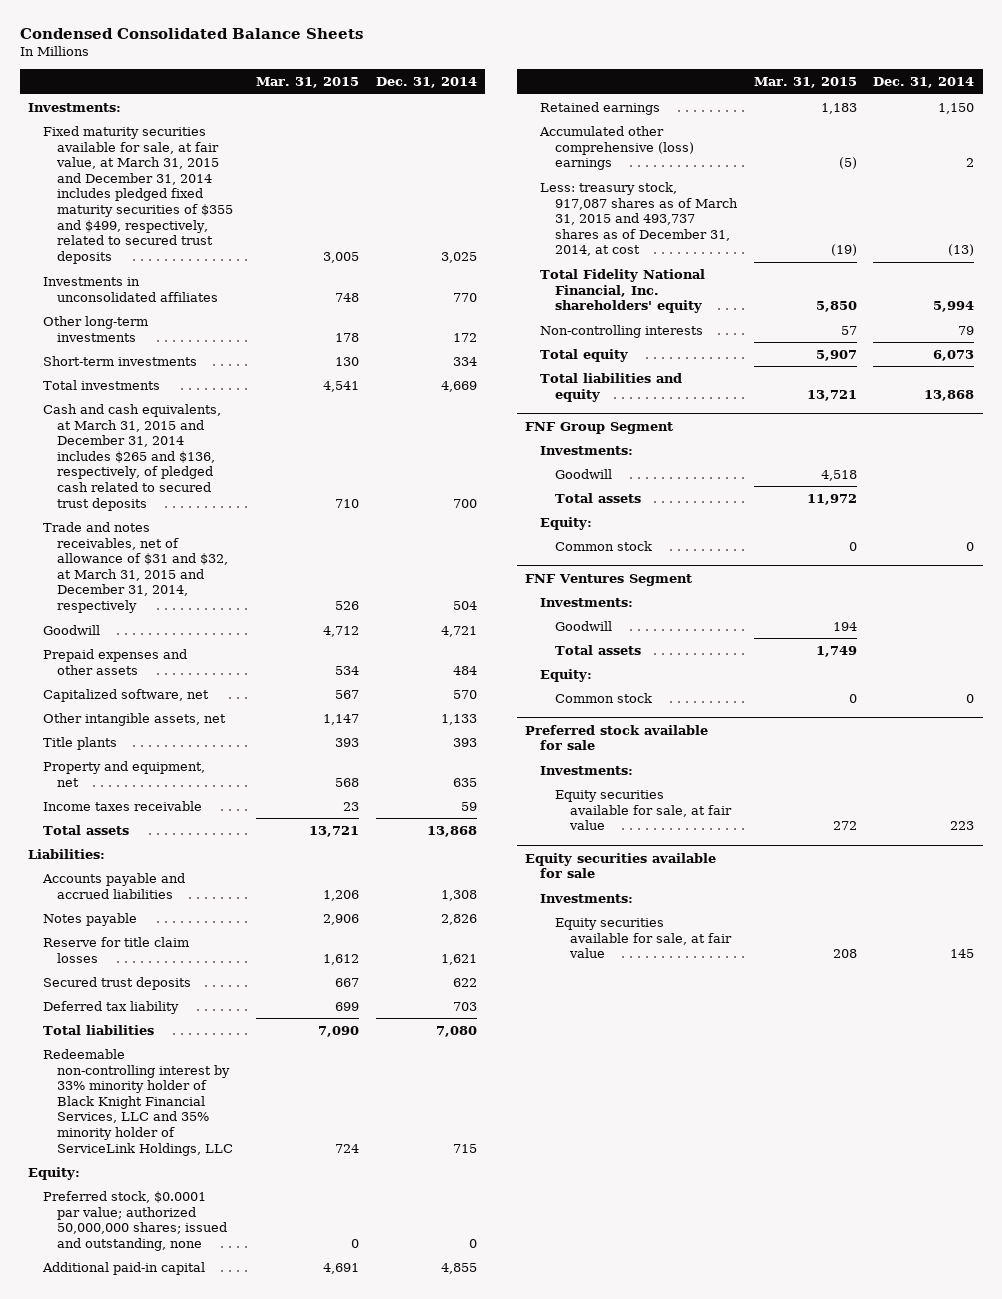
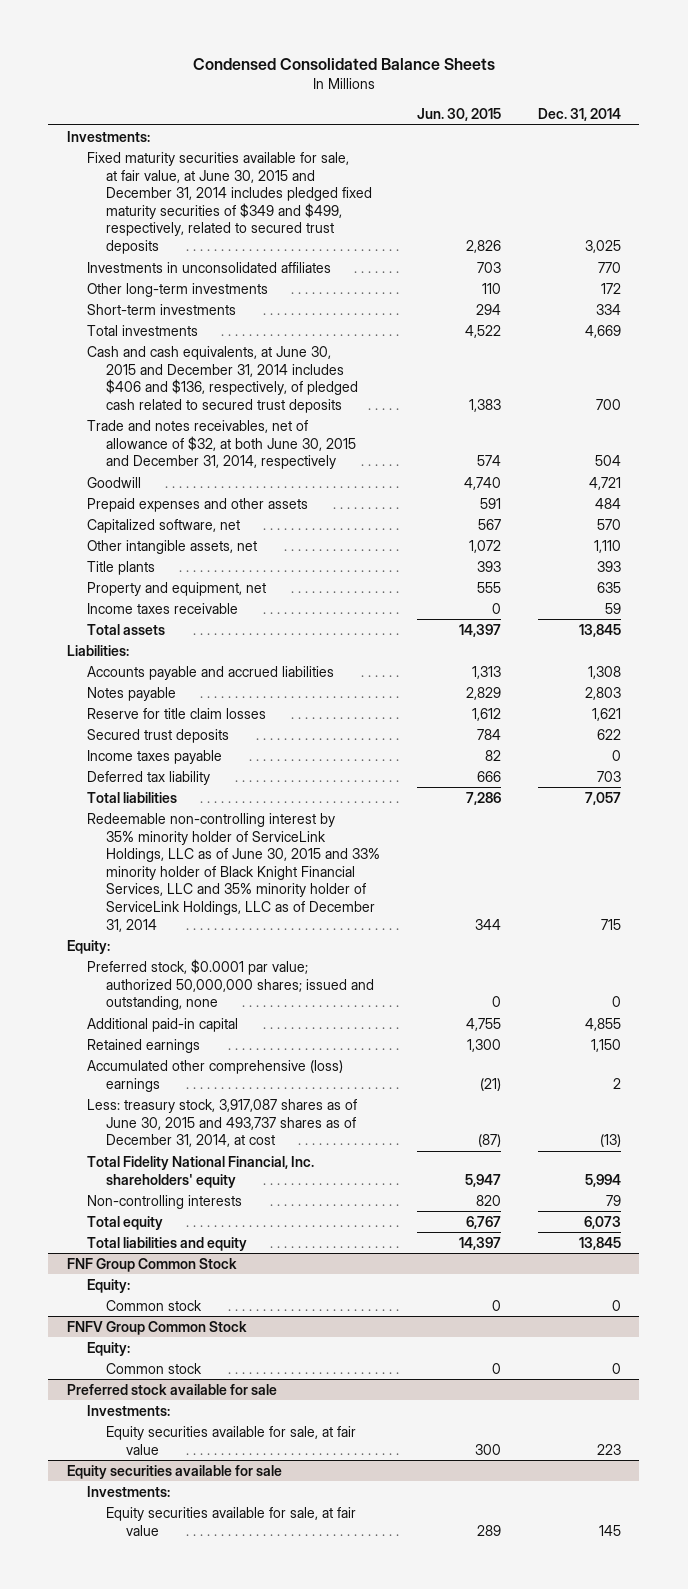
- | Mar. 31, 2015 | Dec. 31, 2014
+ | Jun. 30, 2015 | Dec. 31, 2014
- Fixed maturity securities available for sale, at fair value, at March 31, 2015 and December 31, 2014 includes pledged fixed maturity securities of $355 and $499, respectively, related to secured trust deposits | 3,005 | 3,025
+ Fixed maturity securities available for sale, at fair value, at June 30, 2015 and December 31, 2014 includes pledged fixed maturity securities of $349 and $499, respectively, related to secured trust deposits | 2,826 | 3,025
- Cash and cash equivalents, at March 31, 2015 and December 31, 2014 includes $265 and $136, respectively, of pledged cash related to secured trust deposits | 710 | 700
- Trade and notes receivables, net of allowance of $31 and $32, at March 31, 2015 and December 31, 2014, respectively | 526 | 504
+ Cash and cash equivalents, at June 30, 2015 and December 31, 2014 includes $406 and $136, respectively, of pledged cash related to secured trust deposits | 1,383 | 700
+ Trade and notes receivables, net of allowance of $32, at both June 30, 2015 and December 31, 2014, respectively | 574 | 504
- Other intangible assets, net | 1,147 | 1,133
+ Other intangible assets, net | 1,072 | 1,110
- Total assets | 13,721 | 13,868
+ Total assets | 14,397 | 13,845
- Notes payable | 2,906 | 2,826
+ Notes payable | 2,829 | 2,803
+ Income taxes payable | 82 | 0
- Total liabilities | 7,090 | 7,080
- Redeemable non-controlling interest by 33% minority holder of Black Knight Financial Services, LLC and 35% minority holder of ServiceLink Holdings, LLC | 724 | 715
+ Total liabilities | 7,286 | 7,057
+ Redeemable non-controlling interest by 35% minority holder of ServiceLink Holdings, LLC as of June 30, 2015 and 33% minority holder of Black Knight Financial Services, LLC and 35% minority holder of ServiceLink Holdings, LLC as of December 31, 2014 | 344 | 715
- Less: treasury stock, 917,087 shares as of March 31, 2015 and 493,737 shares as of December 31, 2014, at cost | (19) | (13)
+ Less: treasury stock, 3,917,087 shares as of June 30, 2015 and 493,737 shares as of December 31, 2014, at cost | (87) | (13)
- Total liabilities and equity | 13,721 | 13,868
- FNF Group Segment
- Investments:
- Goodwill | 4,518 |
- Total assets | 11,972 |
+ Total liabilities and equity | 14,397 | 13,845
+ FNF Group Common Stock
- FNF Ventures Segment
- Investments:
- Goodwill | 194 |
- Total assets | 1,749 |
+ FNFV Group Common Stock

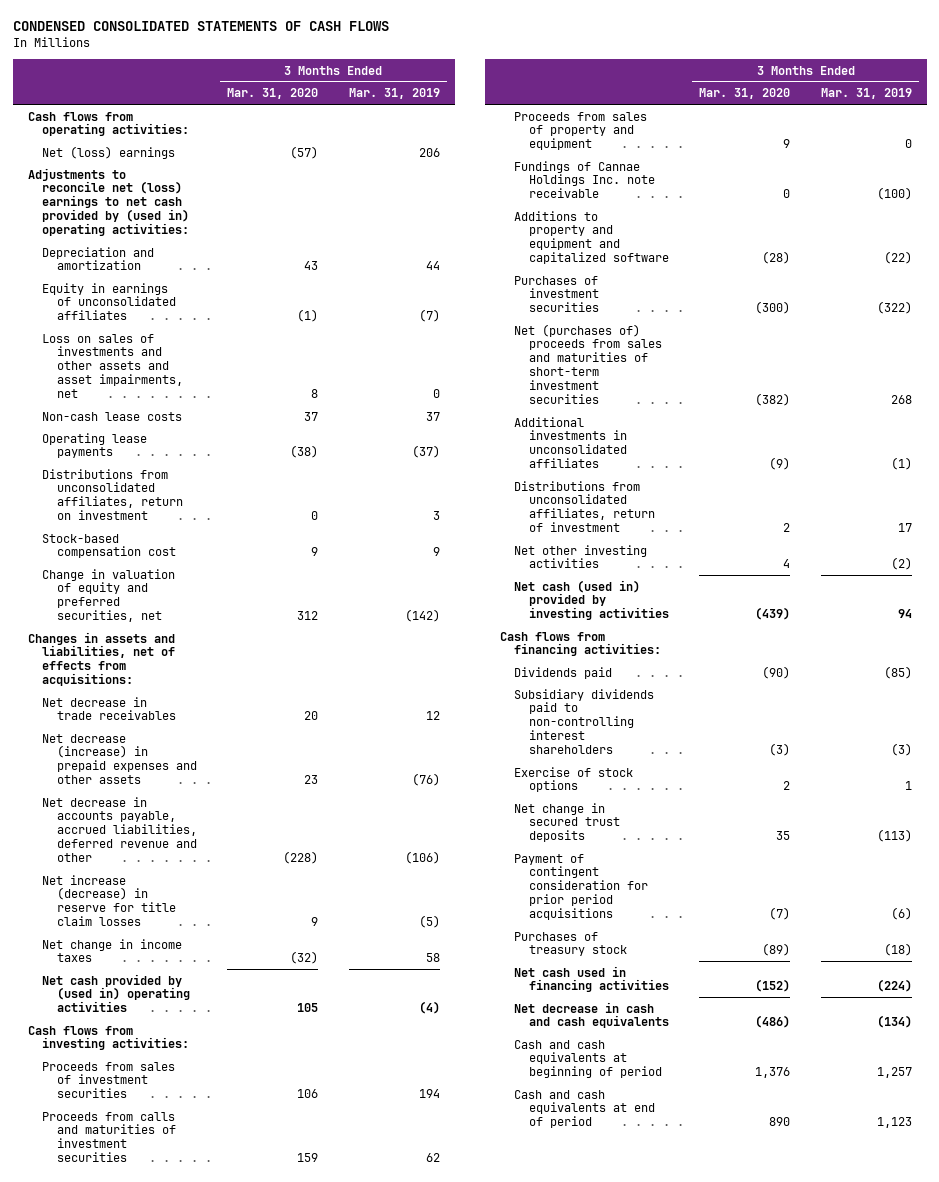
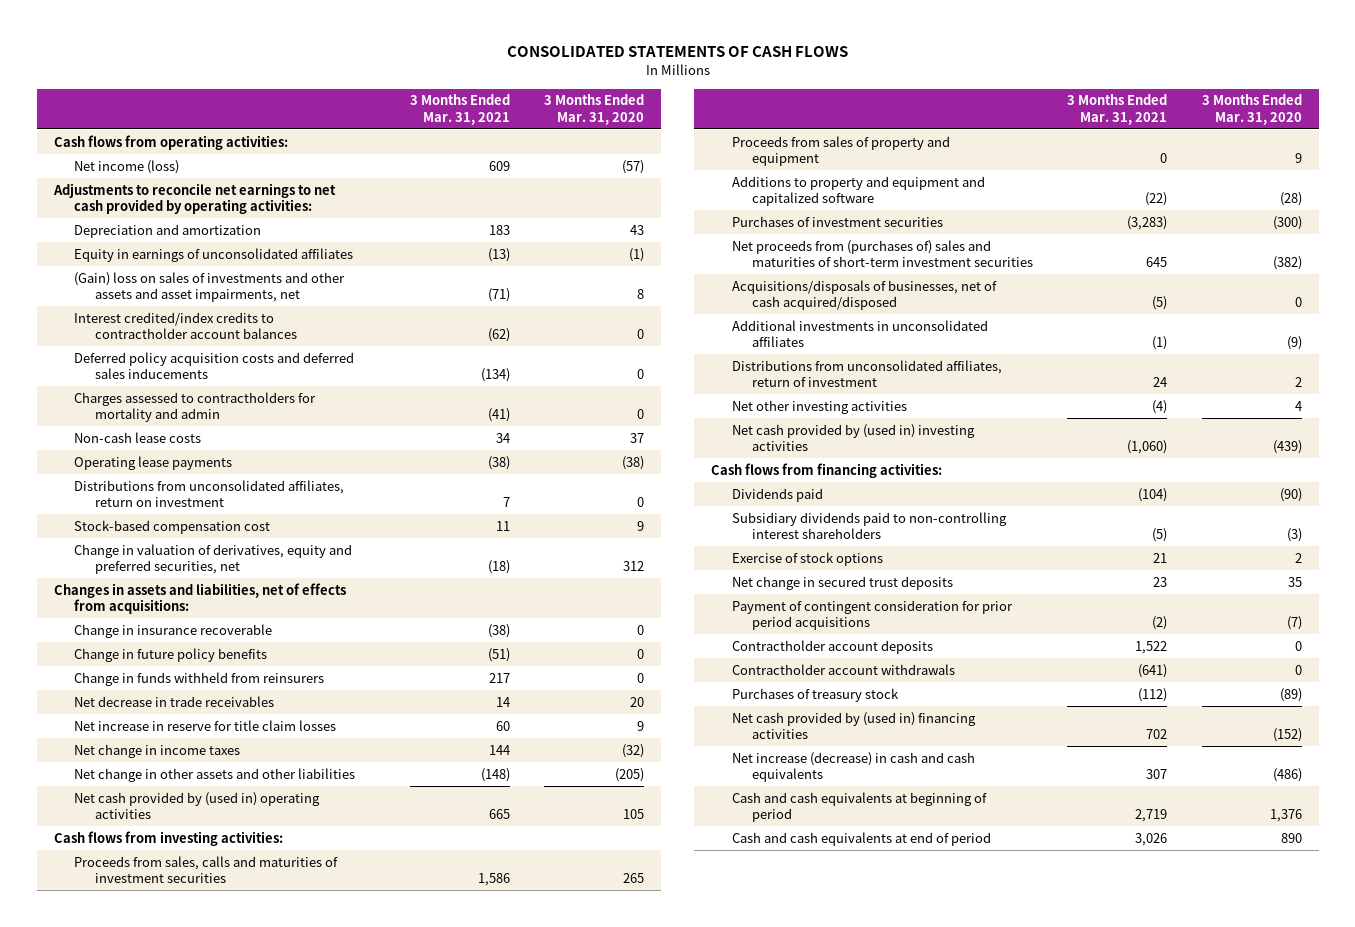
- CONDENSED CONSOLIDATED STATEMENTS OF CASH FLOWS
+ CONSOLIDATED STATEMENTS OF CASH FLOWS
- | 3 Months Ended Mar. 31, 2020 | 3 Months Ended Mar. 31, 2019
+ | 3 Months Ended Mar. 31, 2021 | 3 Months Ended Mar. 31, 2020
- Net (loss) earnings | (57) | 206
- Adjustments to reconcile net (loss) earnings to net cash provided by (used in) operating activities:
+ Net income (loss) | 609 | (57)
+ Adjustments to reconcile net earnings to net cash provided by operating activities:
- Loss on sales of investments and other assets and asset impairments, net | 8 | 0
+ (Gain) loss on sales of investments and other assets and asset impairments, net | (71) | 8
+ Interest credited/index credits to contractholder account balances | (62) | 0
+ Deferred policy acquisition costs and deferred sales inducements | (134) | 0
+ Charges assessed to contractholders for mortality and admin | (41) | 0
- Change in valuation of equity and preferred securities, net | 312 | (142)
+ Change in valuation of derivatives, equity and preferred securities, net | (18) | 312
+ Change in insurance recoverable | (38) | 0
+ Change in future policy benefits | (51) | 0
+ Change in funds withheld from reinsurers | 217 | 0
- Net decrease (increase) in prepaid expenses and other assets | 23 | (76)
- Net decrease in accounts payable, accrued liabilities, deferred revenue and other | (228) | (106)
- Net increase (decrease) in reserve for title claim losses | 9 | (5)
+ Net increase in reserve for title claim losses | 60 | 9
+ Net change in other assets and other liabilities | (148) | (205)
- Proceeds from sales of investment securities | 106 | 194
- Proceeds from calls and maturities of investment securities | 159 | 62
+ Proceeds from sales, calls and maturities of investment securities | 1,586 | 265
- Fundings of Cannae Holdings Inc. note receivable | 0 | (100)
- Net (purchases of) proceeds from sales and maturities of short-term investment securities | (382) | 268
+ Net proceeds from (purchases of) sales and maturities of short-term investment securities | 645 | (382)
+ Acquisitions/disposals of businesses, net of cash acquired/disposed | (5) | 0
- Net cash (used in) provided by investing activities | (439) | 94
+ Net cash provided by (used in) investing activities | (1,060) | (439)
+ Contractholder account deposits | 1,522 | 0
+ Contractholder account withdrawals | (641) | 0
- Net cash used in financing activities | (152) | (224)
- Net decrease in cash and cash equivalents | (486) | (134)
+ Net cash provided by (used in) financing activities | 702 | (152)
+ Net increase (decrease) in cash and cash equivalents | 307 | (486)

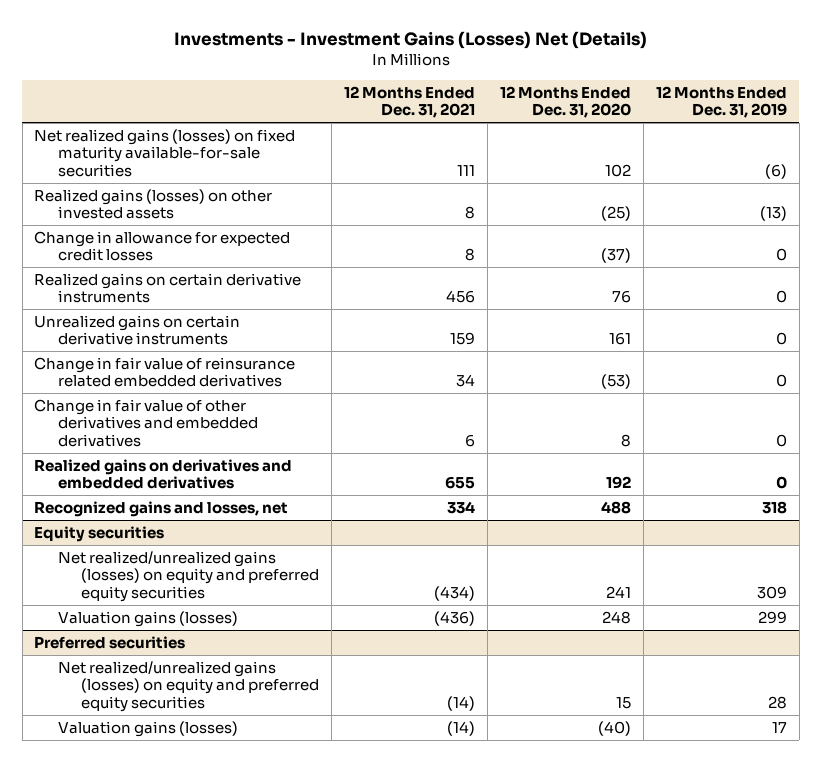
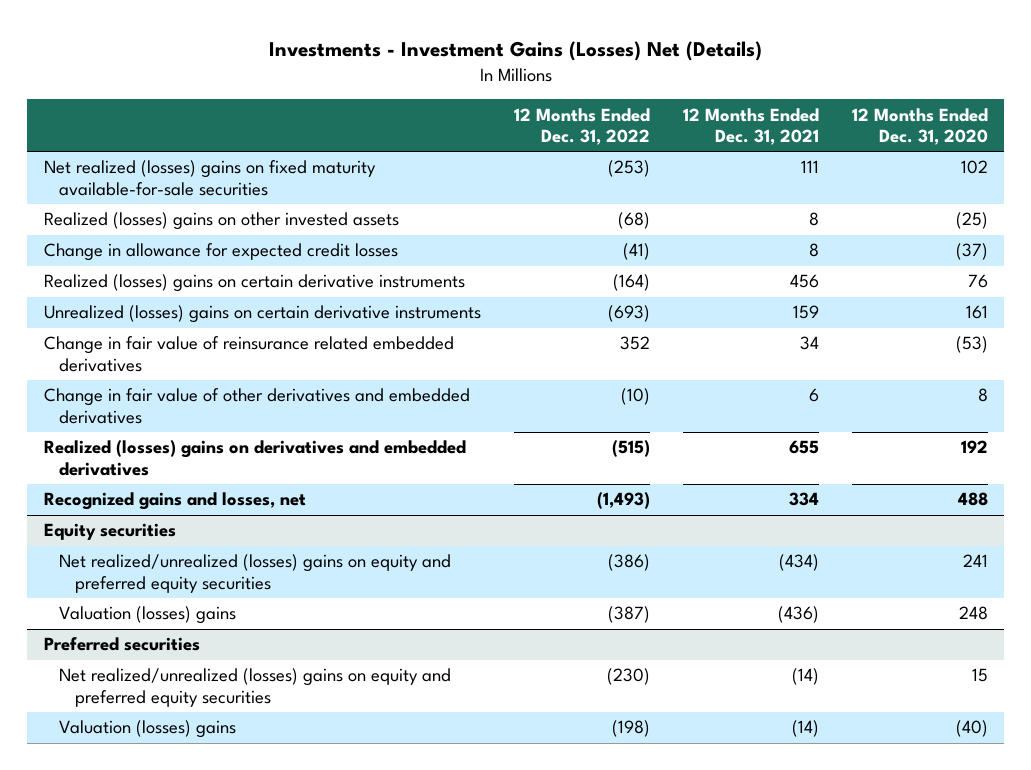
- | 12 Months Ended Dec. 31, 2021 | 12 Months Ended Dec. 31, 2020 | 12 Months Ended Dec. 31, 2019
+ | 12 Months Ended Dec. 31, 2022 | 12 Months Ended Dec. 31, 2021 | 12 Months Ended Dec. 31, 2020
- Net realized gains (losses) on fixed maturity available-for-sale securities | 111 | 102 | (6)
- Realized gains (losses) on other invested assets | 8 | (25) | (13)
+ Net realized (losses) gains on fixed maturity available-for-sale securities | (253) | 111 | 102
+ Realized (losses) gains on other invested assets | (68) | 8 | (25)
- Realized gains on certain derivative instruments | 456 | 76 | 0
- Unrealized gains on certain derivative instruments | 159 | 161 | 0
+ Realized (losses) gains on certain derivative instruments | (164) | 456 | 76
+ Unrealized (losses) gains on certain derivative instruments | (693) | 159 | 161
- Realized gains on derivatives and embedded derivatives | 655 | 192 | 0
+ Realized (losses) gains on derivatives and embedded derivatives | (515) | 655 | 192
@ Equity securities
- Net realized/unrealized gains (losses) on equity and preferred equity securities | (434) | 241 | 309
- Valuation gains (losses) | (436) | 248 | 299
+ Net realized/unrealized (losses) gains on equity and preferred equity securities | (386) | (434) | 241
+ Valuation (losses) gains | (387) | (436) | 248
@ Preferred securities
- Net realized/unrealized gains (losses) on equity and preferred equity securities | (14) | 15 | 28
- Valuation gains (losses) | (14) | (40) | 17
+ Net realized/unrealized (losses) gains on equity and preferred equity securities | (230) | (14) | 15
+ Valuation (losses) gains | (198) | (14) | (40)

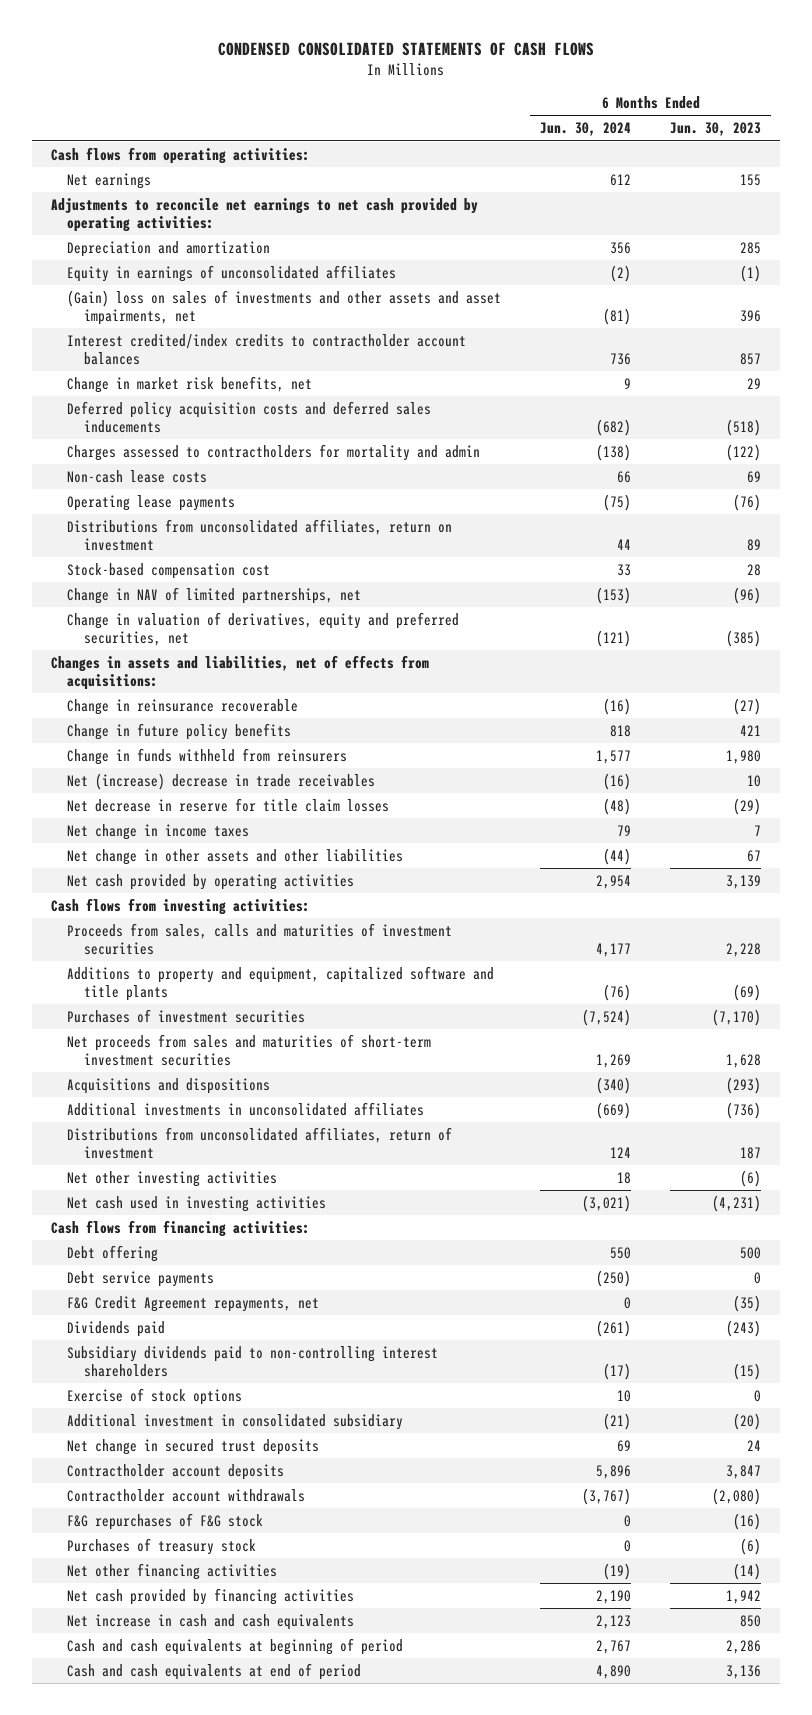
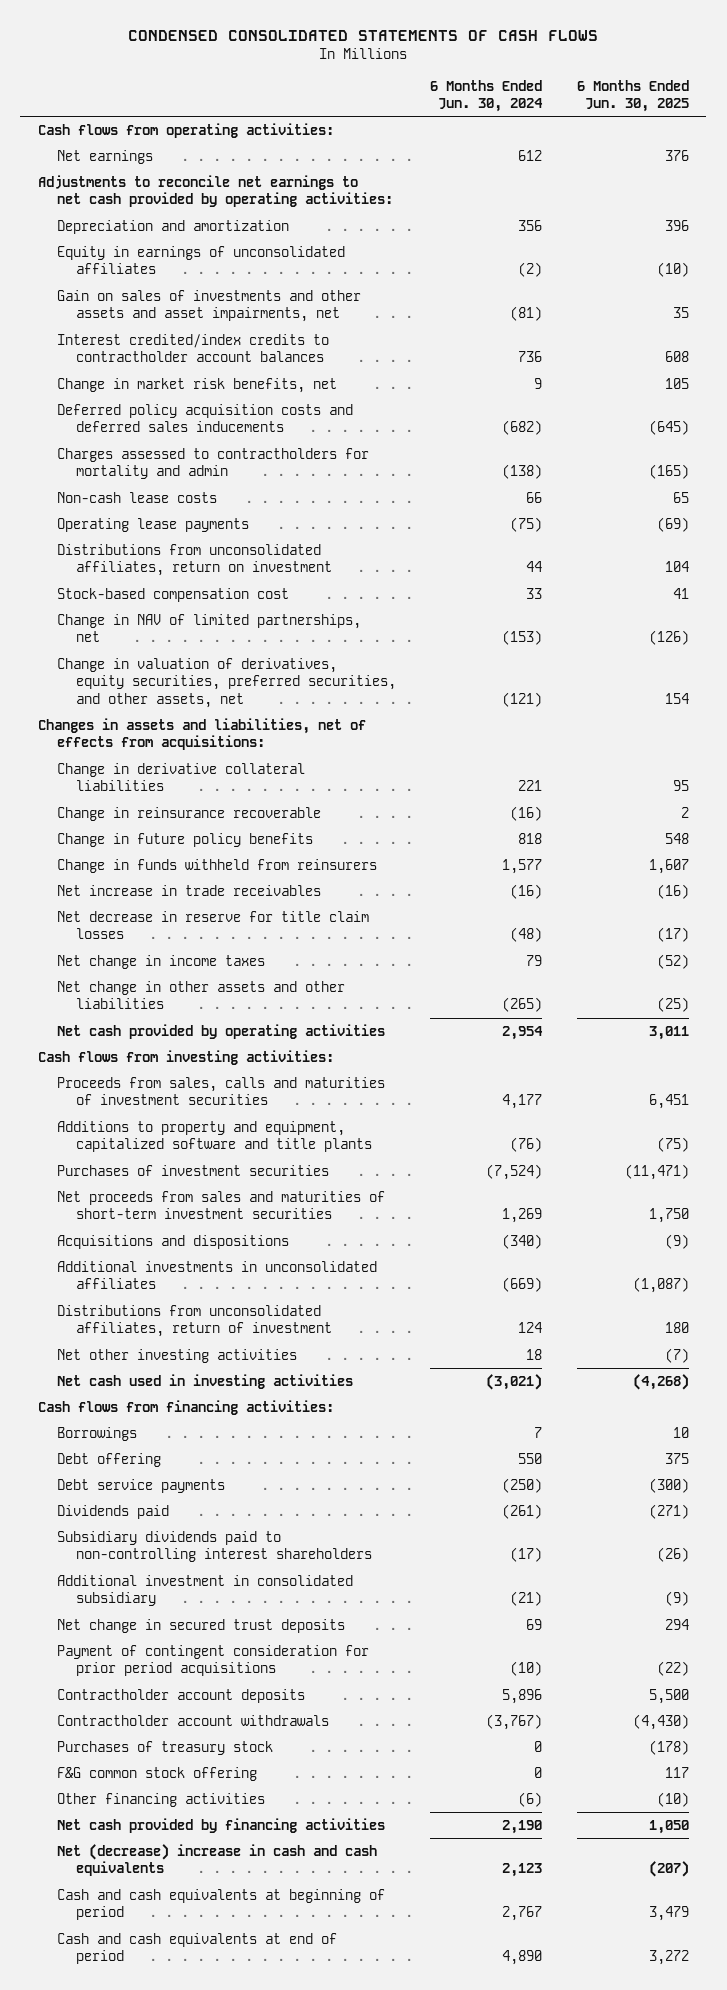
- | 6 Months Ended Jun. 30, 2024 | 6 Months Ended Jun. 30, 2023
+ | 6 Months Ended Jun. 30, 2024 | 6 Months Ended Jun. 30, 2025
- (Gain) loss on sales of investments and other assets and asset impairments, net | (81) | 396
+ Gain on sales of investments and other assets and asset impairments, net | (81) | 35
- Change in valuation of derivatives, equity and preferred securities, net | (121) | (385)
+ Change in valuation of derivatives, equity securities, preferred securities, and other assets, net | (121) | 154
+ Change in derivative collateral liabilities | 221 | 95
- Net (increase) decrease in trade receivables | (16) | 10
+ Net increase in trade receivables | (16) | (16)
- Net change in other assets and other liabilities | (44) | 67
+ Net change in other assets and other liabilities | (265) | (25)
+ Borrowings | 7 | 10
- F&G Credit Agreement repayments, net | 0 | (35)
- Exercise of stock options | 10 | 0
+ Payment of contingent consideration for prior period acquisitions | (10) | (22)
- F&G repurchases of F&G stock | 0 | (16)
- Net other financing activities | (19) | (14)
+ F&G common stock offering | 0 | 117
+ Other financing activities | (6) | (10)
- Net increase in cash and cash equivalents | 2,123 | 850
+ Net (decrease) increase in cash and cash equivalents | 2,123 | (207)

